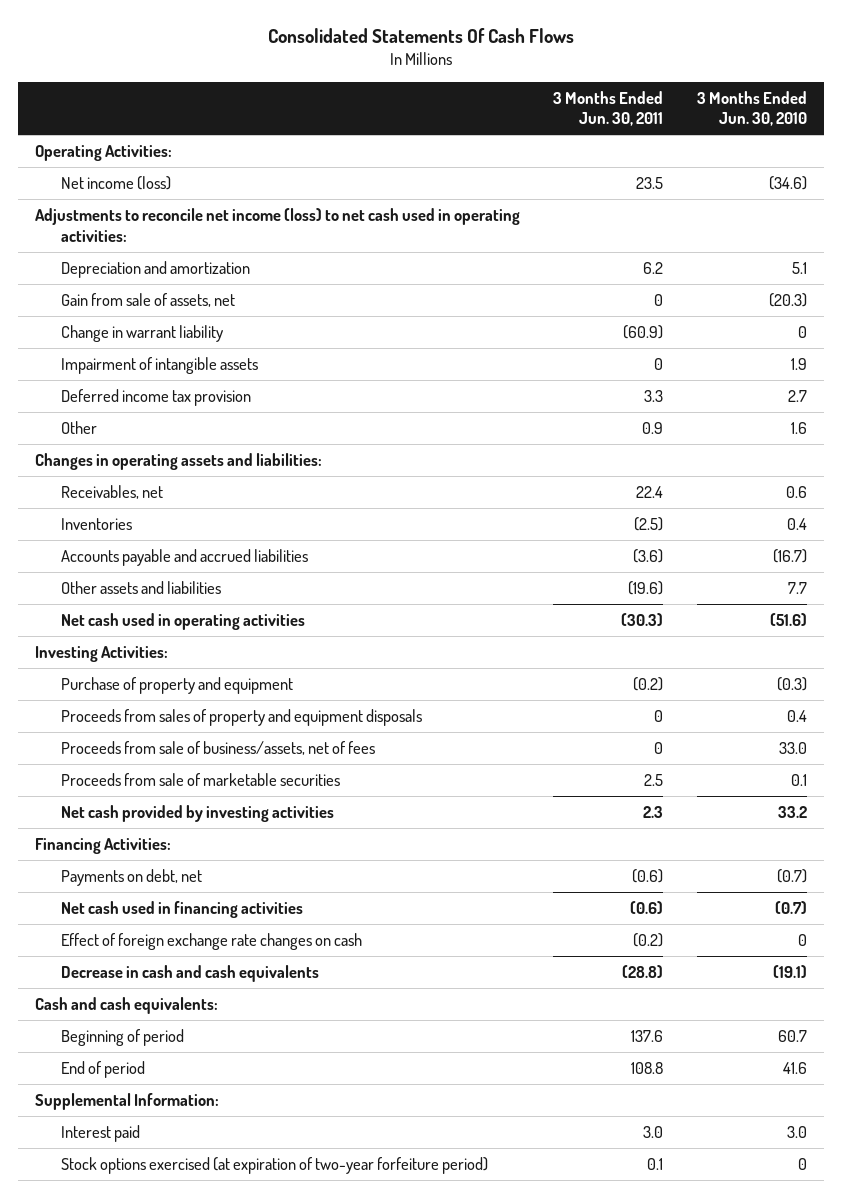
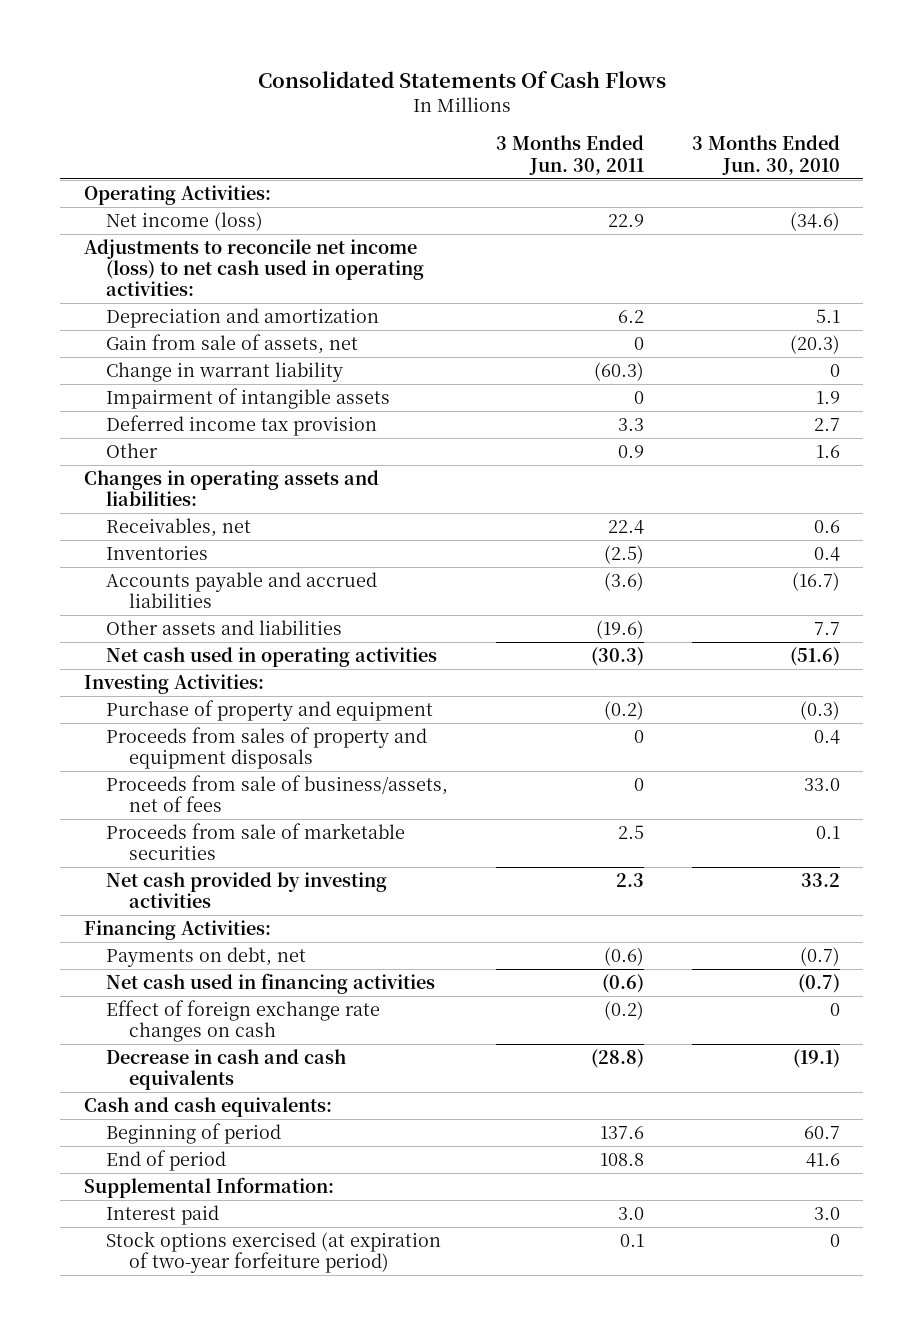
- Net income (loss) | 23.5 | (34.6)
+ Net income (loss) | 22.9 | (34.6)
- Change in warrant liability | (60.9) | 0
+ Change in warrant liability | (60.3) | 0

